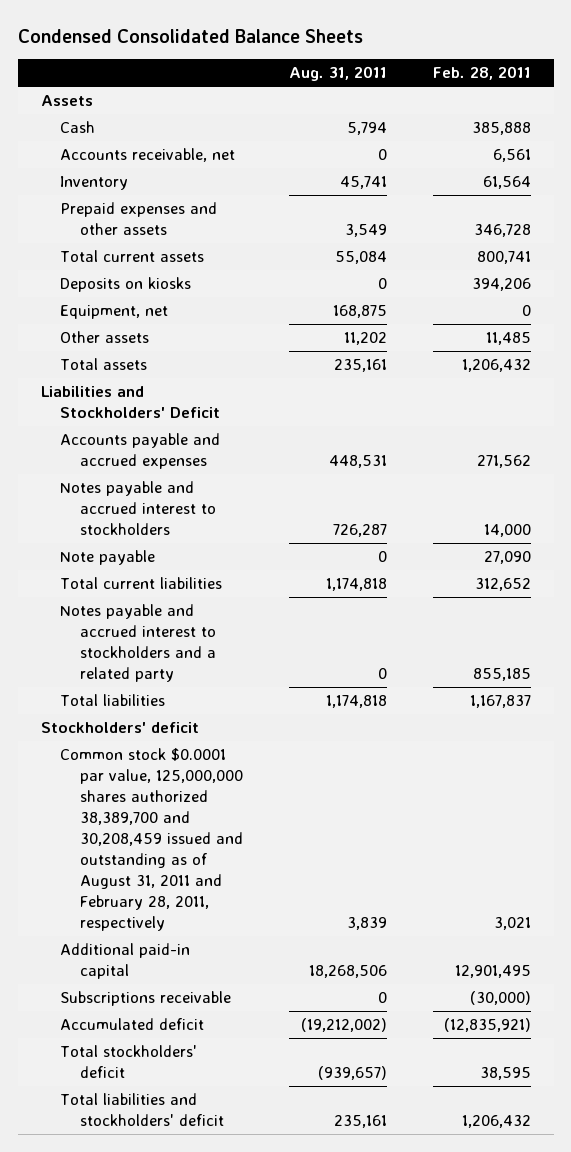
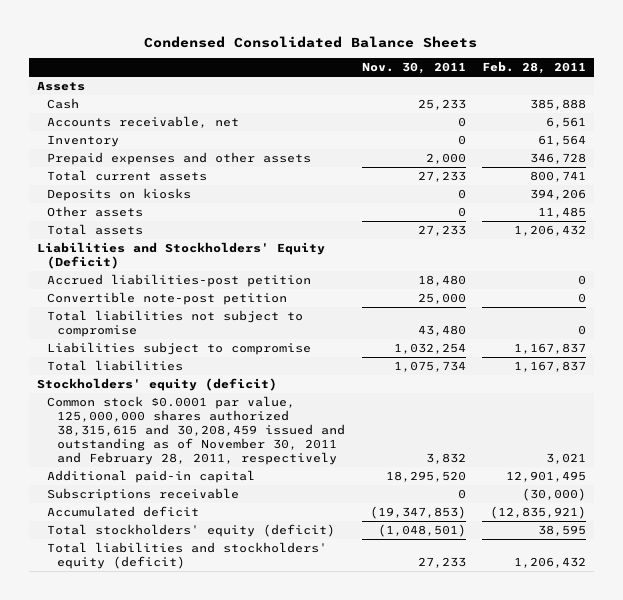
- | Aug. 31, 2011 | Feb. 28, 2011
+ | Nov. 30, 2011 | Feb. 28, 2011
- Equipment, net | 168,875 | 0
- Liabilities and Stockholders' Deficit
- Accounts payable and accrued expenses | 448,531 | 271,562
- Notes payable and accrued interest to stockholders | 726,287 | 14,000
- Note payable | 0 | 27,090
- Total current liabilities | 1,174,818 | 312,652
- Notes payable and accrued interest to stockholders and a related party | 0 | 855,185
+ Liabilities and Stockholders' Equity (Deficit)
+ Accrued liabilities-post petition | 18,480 | 0
+ Convertible note-post petition | 25,000 | 0
+ Total liabilities not subject to compromise | 43,480 | 0
+ Liabilities subject to compromise | 1,032,254 | 1,167,837
- Stockholders' deficit
- Common stock $0.0001 par value, 125,000,000 shares authorized 38,389,700 and 30,208,459 issued and outstanding as of August 31, 2011 and February 28, 2011, respectively | 3,839 | 3,021
+ Stockholders' equity (deficit)
+ Common stock $0.0001 par value, 125,000,000 shares authorized 38,315,615 and 30,208,459 issued and outstanding as of November 30, 2011 and February 28, 2011, respectively | 3,832 | 3,021
- Total stockholders' deficit | (939,657) | 38,595
- Total liabilities and stockholders' deficit | 235,161 | 1,206,432
+ Total stockholders' equity (deficit) | (1,048,501) | 38,595
+ Total liabilities and stockholders' equity (deficit) | 27,233 | 1,206,432

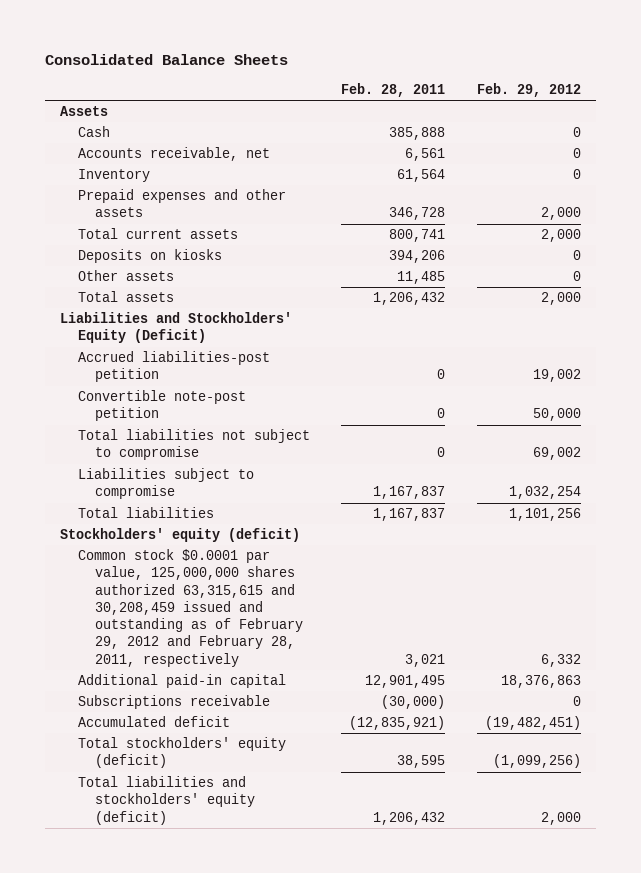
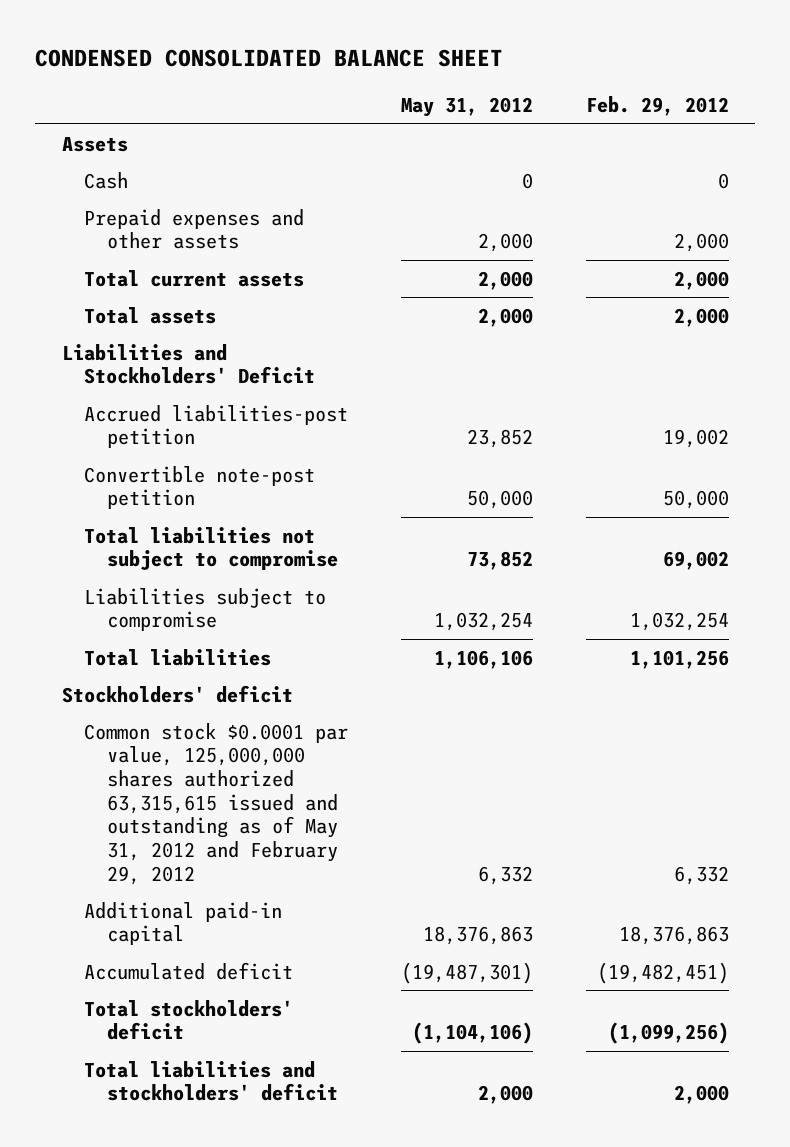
- Consolidated Balance Sheets
+ CONDENSED CONSOLIDATED BALANCE SHEET
- | Feb. 28, 2011 | Feb. 29, 2012
+ | May 31, 2012 | Feb. 29, 2012
- Accounts receivable, net | 6,561 | 0
- Inventory | 61,564 | 0
- Deposits on kiosks | 394,206 | 0
- Other assets | 11,485 | 0
- Liabilities and Stockholders' Equity (Deficit)
+ Liabilities and Stockholders' Deficit
- Stockholders' equity (deficit)
- Common stock $0.0001 par value, 125,000,000 shares authorized 63,315,615 and 30,208,459 issued and outstanding as of February 29, 2012 and February 28, 2011, respectively | 3,021 | 6,332
+ Stockholders' deficit
+ Common stock $0.0001 par value, 125,000,000 shares authorized 63,315,615 issued and outstanding as of May 31, 2012 and February 29, 2012 | 6,332 | 6,332
- Subscriptions receivable | (30,000) | 0
- Total stockholders' equity (deficit) | 38,595 | (1,099,256)
- Total liabilities and stockholders' equity (deficit) | 1,206,432 | 2,000
+ Total stockholders' deficit | (1,104,106) | (1,099,256)
+ Total liabilities and stockholders' deficit | 2,000 | 2,000

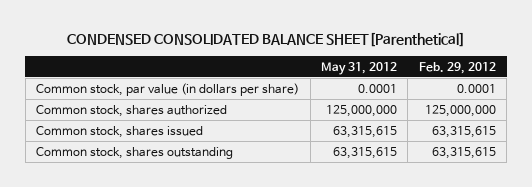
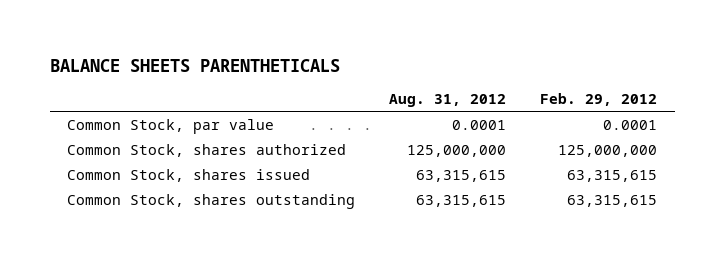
- CONDENSED CONSOLIDATED BALANCE SHEET[Parenthetical]
+ BALANCE SHEETS PARENTHETICALS
- | May 31, 2012 | Feb. 29, 2012
+ | Aug. 31, 2012 | Feb. 29, 2012
- Common stock, par value (in dollars per share) | 0.0001 | 0.0001
- Common stock, shares authorized | 125,000,000 | 125,000,000
- Common stock, shares issued | 63,315,615 | 63,315,615
- Common stock, shares outstanding | 63,315,615 | 63,315,615
+ Common Stock, par value | 0.0001 | 0.0001
+ Common Stock, shares authorized | 125,000,000 | 125,000,000
+ Common Stock, shares issued | 63,315,615 | 63,315,615
+ Common Stock, shares outstanding | 63,315,615 | 63,315,615

